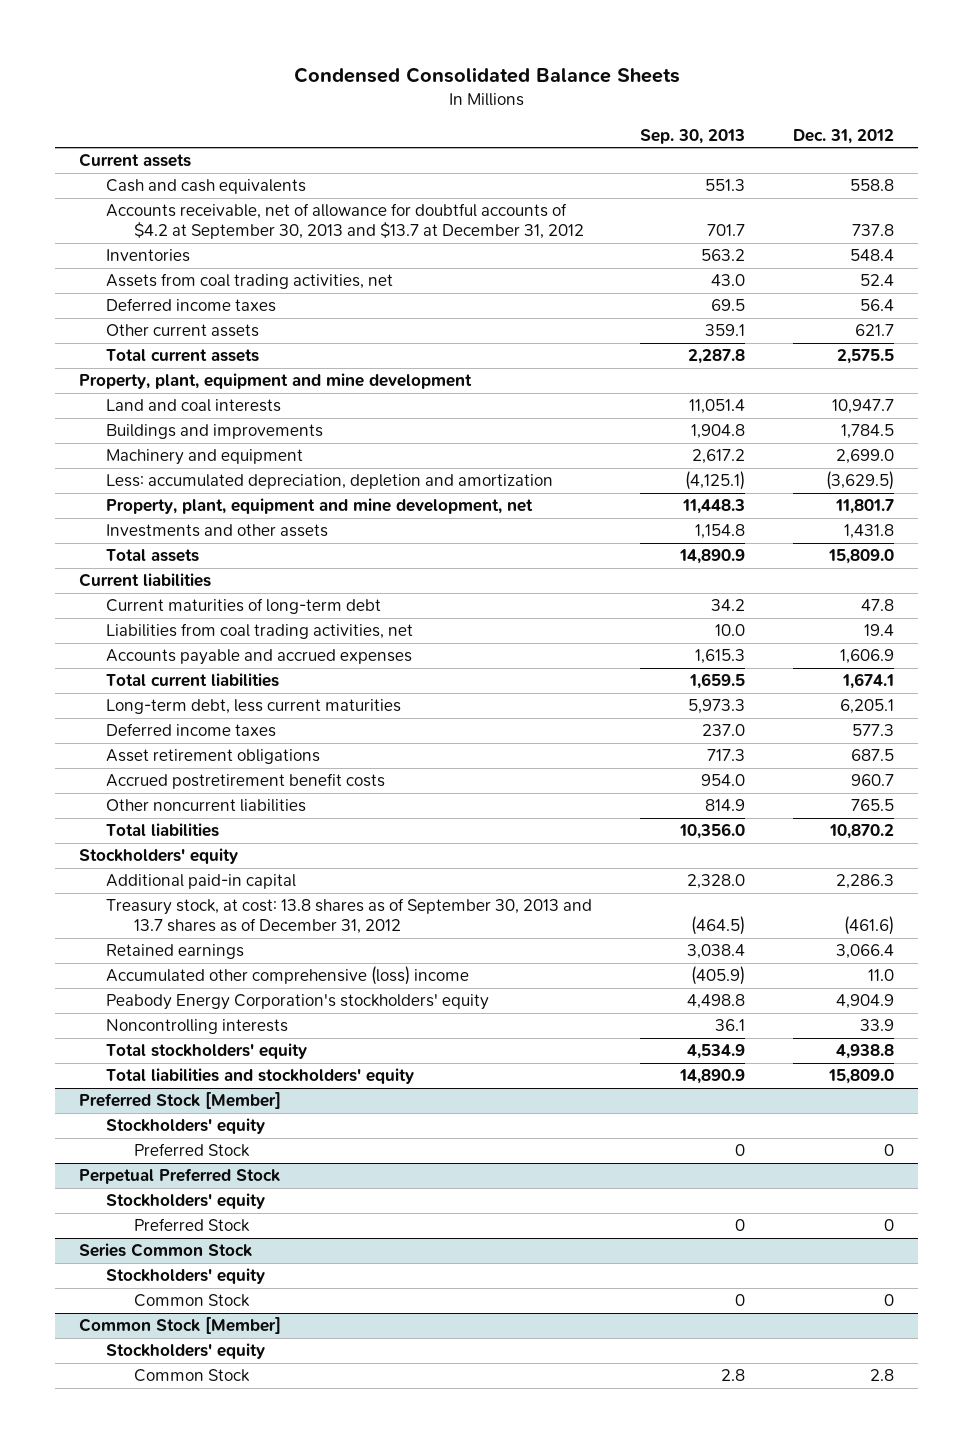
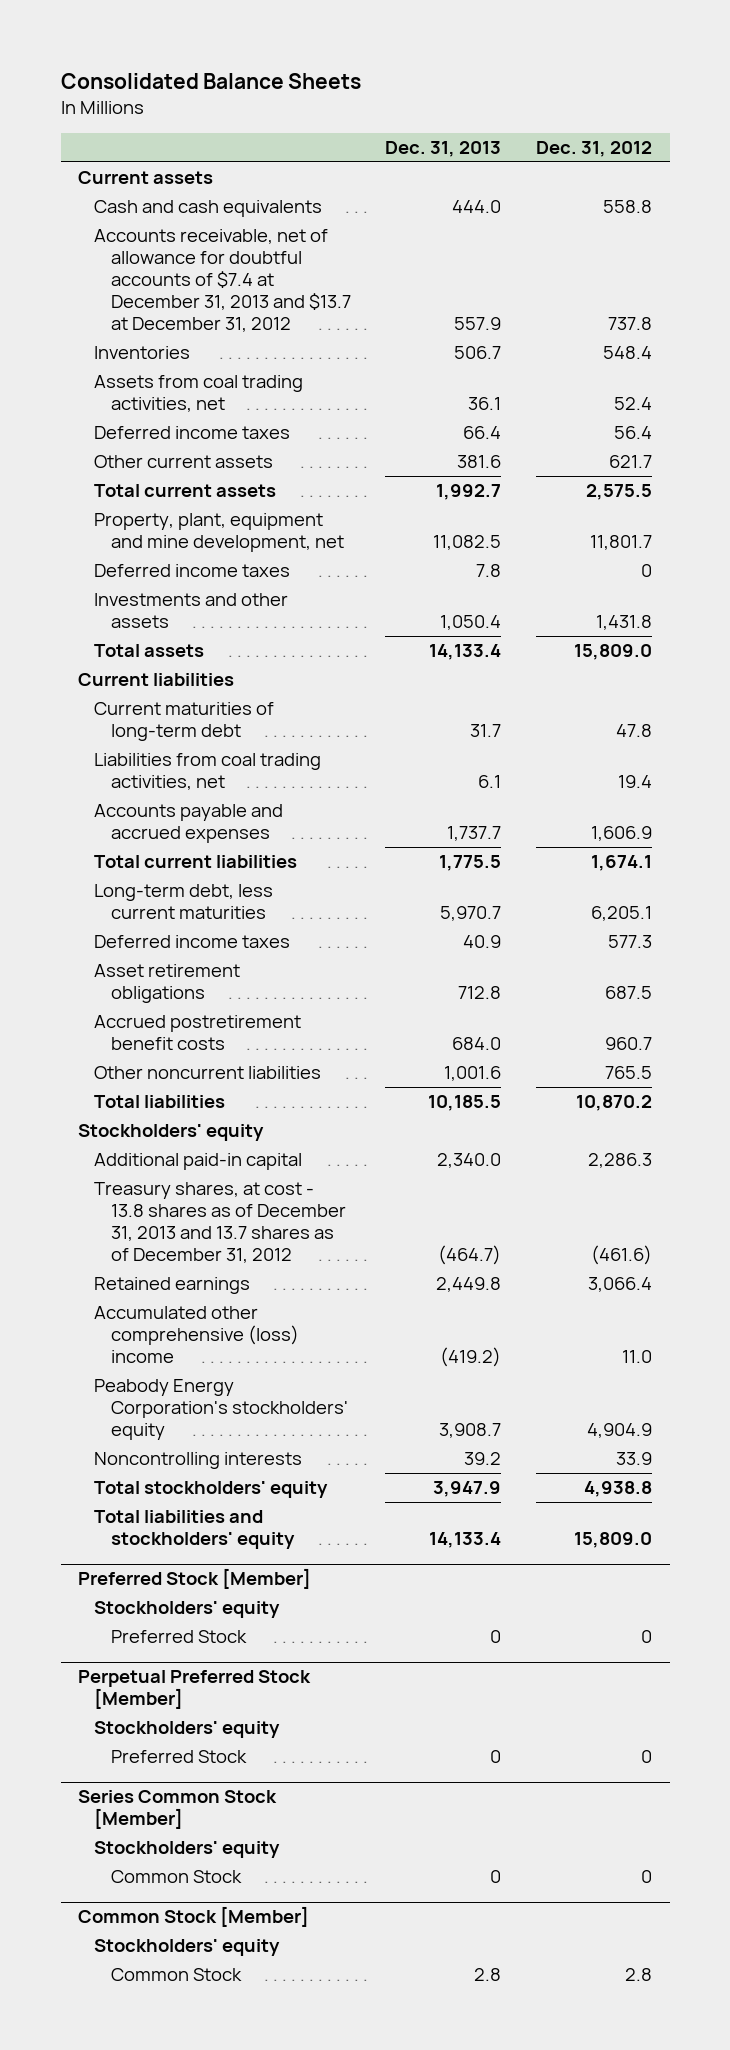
- Condensed Consolidated Balance Sheets
+ Consolidated Balance Sheets
- | Sep. 30, 2013 | Dec. 31, 2012
+ | Dec. 31, 2013 | Dec. 31, 2012
- Accounts receivable, net of allowance for doubtful accounts of $4.2 at September 30, 2013 and $13.7 at December 31, 2012 | 701.7 | 737.8
+ Accounts receivable, net of allowance for doubtful accounts of $7.4 at December 31, 2013 and $13.7 at December 31, 2012 | 557.9 | 737.8
- Property, plant, equipment and mine development
- Land and coal interests | 11,051.4 | 10,947.7
- Buildings and improvements | 1,904.8 | 1,784.5
- Machinery and equipment | 2,617.2 | 2,699.0
- Less: accumulated depreciation, depletion and amortization | (4,125.1) | (3,629.5)
+ Deferred income taxes | 7.8 | 0
- Treasury stock, at cost: 13.8 shares as of September 30, 2013 and 13.7 shares as of December 31, 2012 | (464.5) | (461.6)
+ Treasury shares, at cost - 13.8 shares as of December 31, 2013 and 13.7 shares as of December 31, 2012 | (464.7) | (461.6)
- Perpetual Preferred Stock
+ Perpetual Preferred Stock [Member]
- Series Common Stock
+ Series Common Stock [Member]

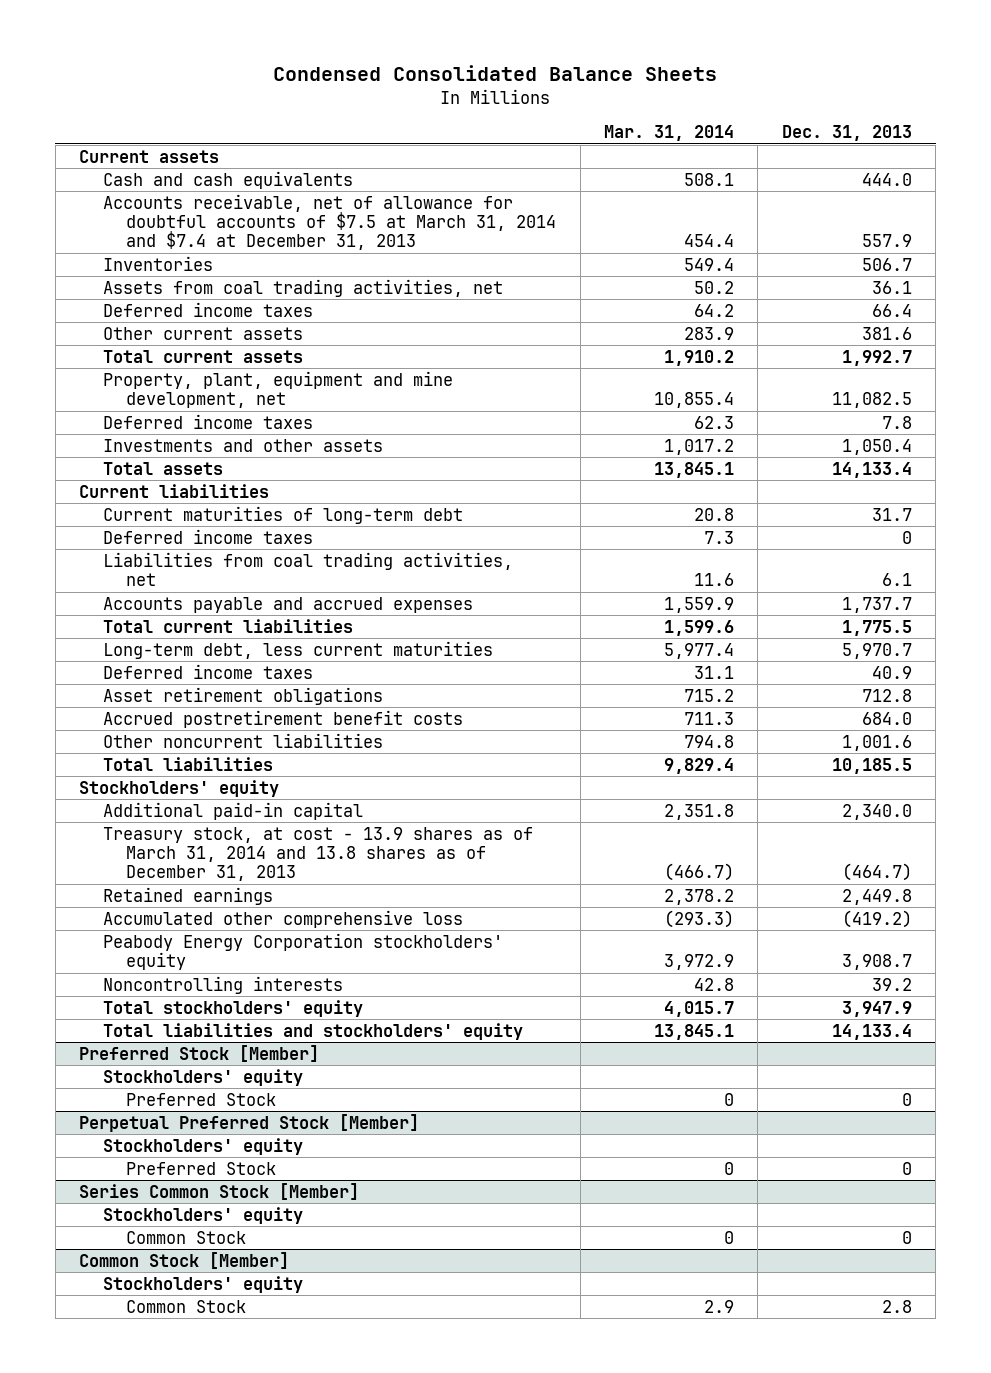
- Consolidated Balance Sheets
+ Condensed Consolidated Balance Sheets
- | Dec. 31, 2013 | Dec. 31, 2012
+ | Mar. 31, 2014 | Dec. 31, 2013
- Accounts receivable, net of allowance for doubtful accounts of $7.4 at December 31, 2013 and $13.7 at December 31, 2012 | 557.9 | 737.8
+ Accounts receivable, net of allowance for doubtful accounts of $7.5 at March 31, 2014 and $7.4 at December 31, 2013 | 454.4 | 557.9
+ Deferred income taxes | 7.3 | 0
- Treasury shares, at cost - 13.8 shares as of December 31, 2013 and 13.7 shares as of December 31, 2012 | (464.7) | (461.6)
+ Treasury stock, at cost - 13.9 shares as of March 31, 2014 and 13.8 shares as of December 31, 2013 | (466.7) | (464.7)
- Accumulated other comprehensive (loss) income | (419.2) | 11.0
- Peabody Energy Corporation's stockholders' equity | 3,908.7 | 4,904.9
+ Accumulated other comprehensive loss | (293.3) | (419.2)
+ Peabody Energy Corporation stockholders' equity | 3,972.9 | 3,908.7

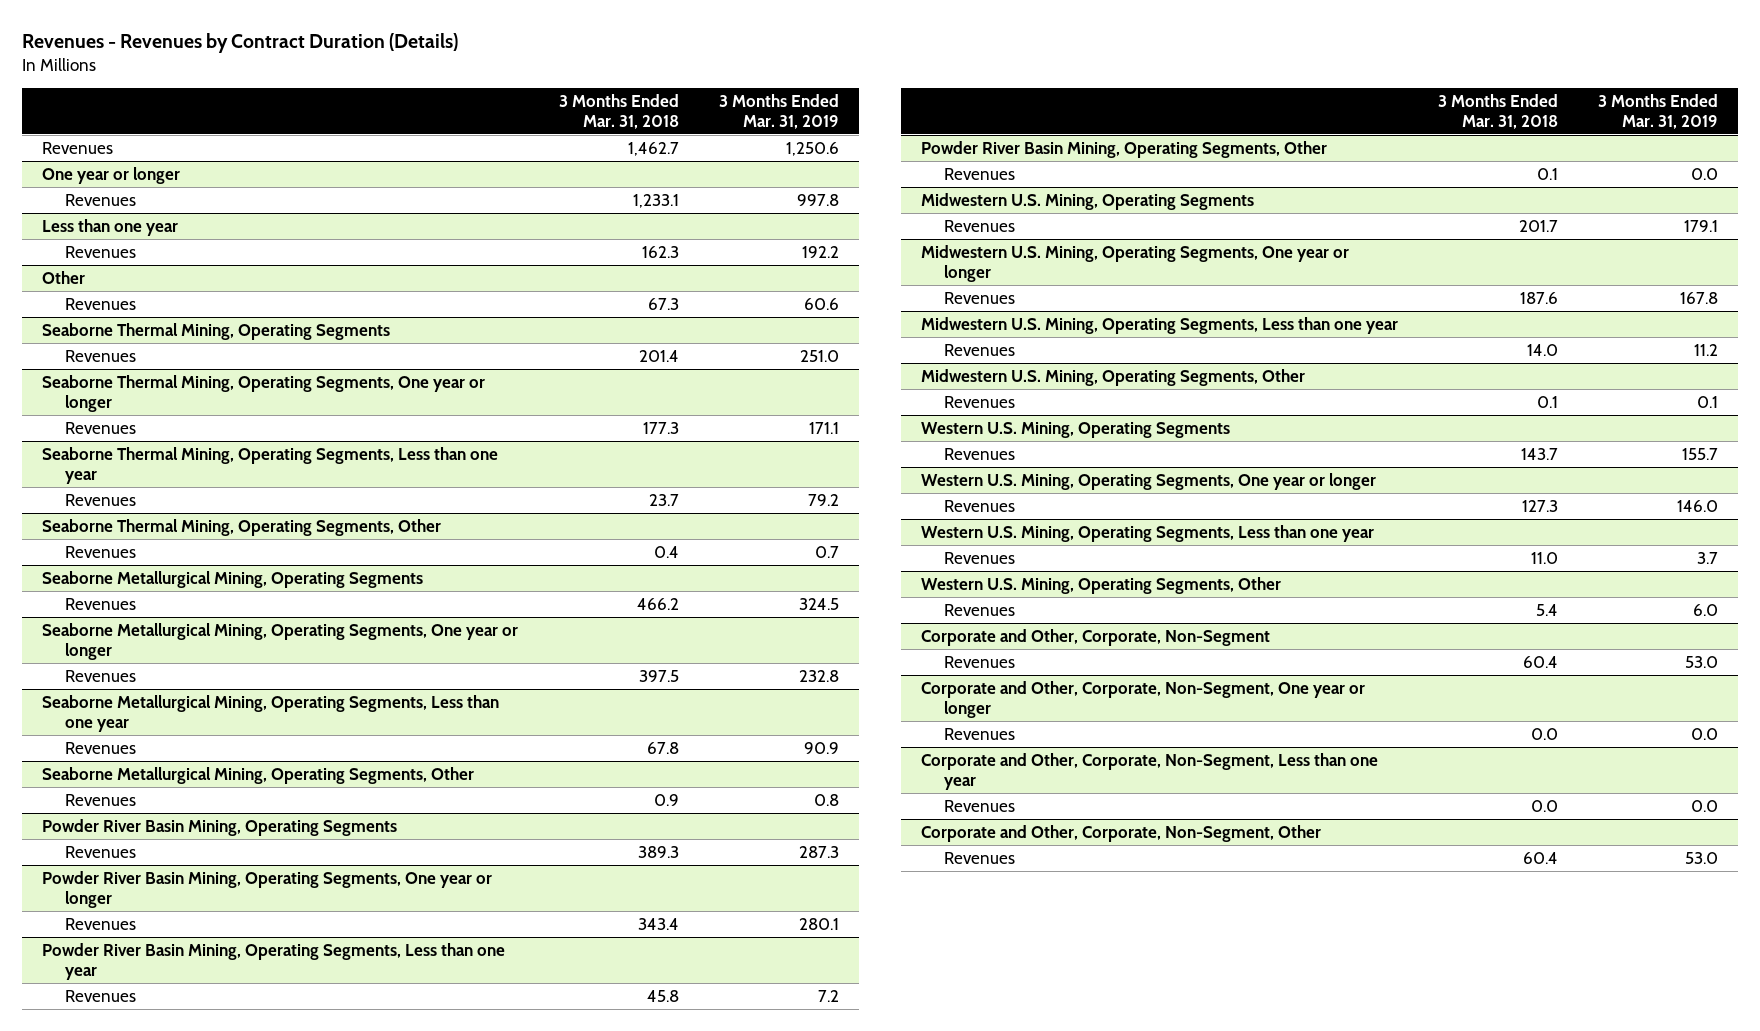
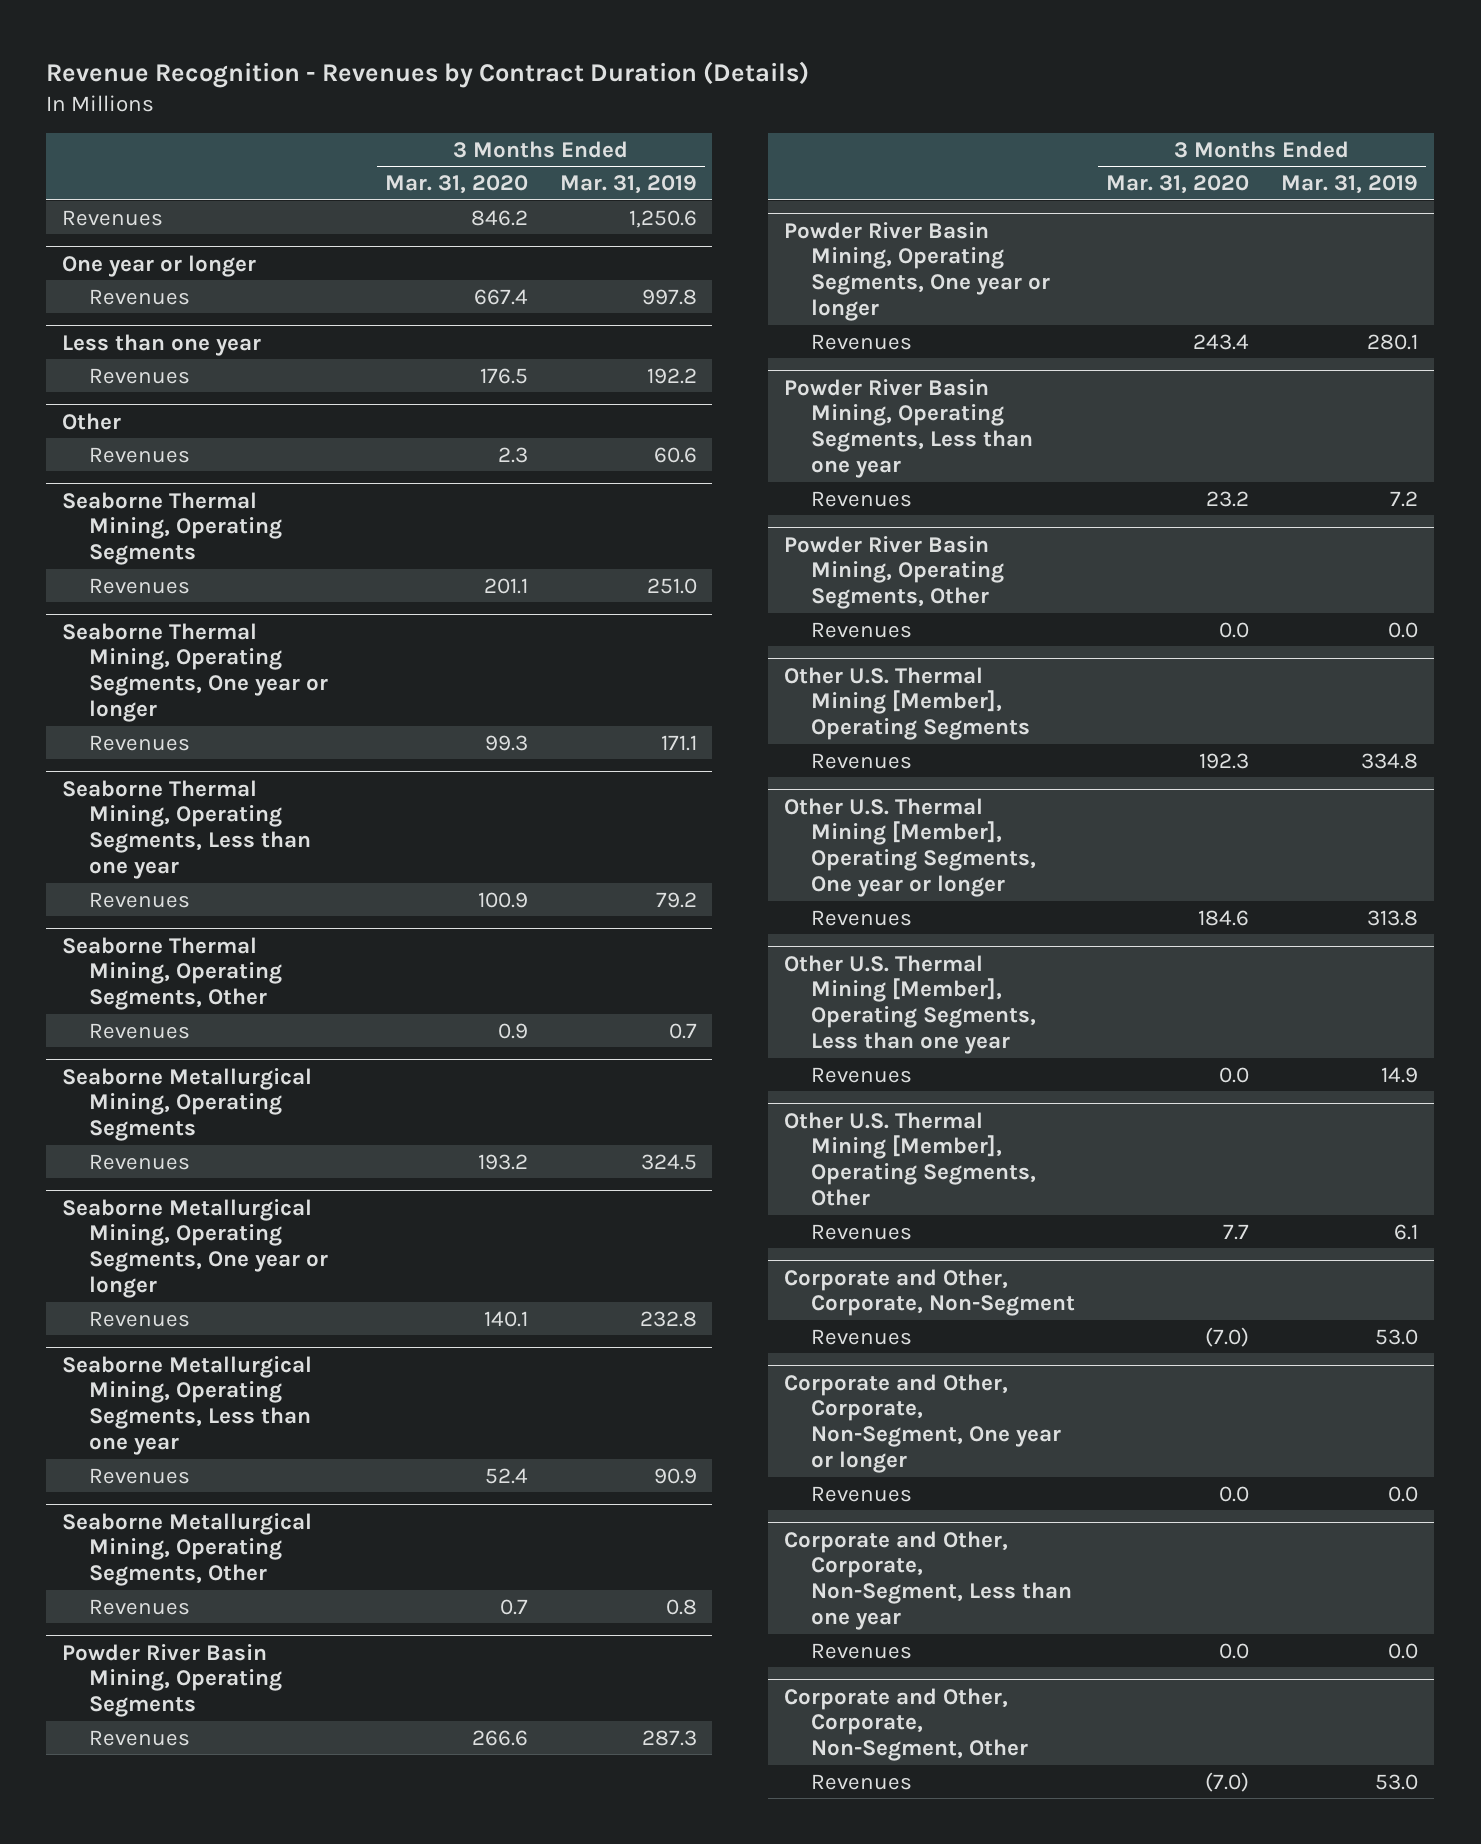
- Revenues - Revenues by Contract Duration (Details)
+ Revenue Recognition - Revenues by Contract Duration (Details)
- | 3 Months Ended Mar. 31, 2018 | 3 Months Ended Mar. 31, 2019
+ | 3 Months Ended Mar. 31, 2020 | 3 Months Ended Mar. 31, 2019
- Midwestern U.S. Mining, Operating Segments
- Revenues | 201.7 | 179.1
- Midwestern U.S. Mining, Operating Segments, One year or longer
- Revenues | 187.6 | 167.8
- Midwestern U.S. Mining, Operating Segments, Less than one year
- Revenues | 14.0 | 11.2
- Midwestern U.S. Mining, Operating Segments, Other
- Revenues | 0.1 | 0.1
- Western U.S. Mining, Operating Segments
- Revenues | 143.7 | 155.7
- Western U.S. Mining, Operating Segments, One year or longer
- Revenues | 127.3 | 146.0
- Western U.S. Mining, Operating Segments, Less than one year
- Revenues | 11.0 | 3.7
- Western U.S. Mining, Operating Segments, Other
- Revenues | 5.4 | 6.0
+ Other U.S. Thermal Mining [Member], Operating Segments
+ Revenues | 192.3 | 334.8
+ Other U.S. Thermal Mining [Member], Operating Segments, One year or longer
+ Revenues | 184.6 | 313.8
+ Other U.S. Thermal Mining [Member], Operating Segments, Less than one year
+ Revenues | 0.0 | 14.9
+ Other U.S. Thermal Mining [Member], Operating Segments, Other
+ Revenues | 7.7 | 6.1

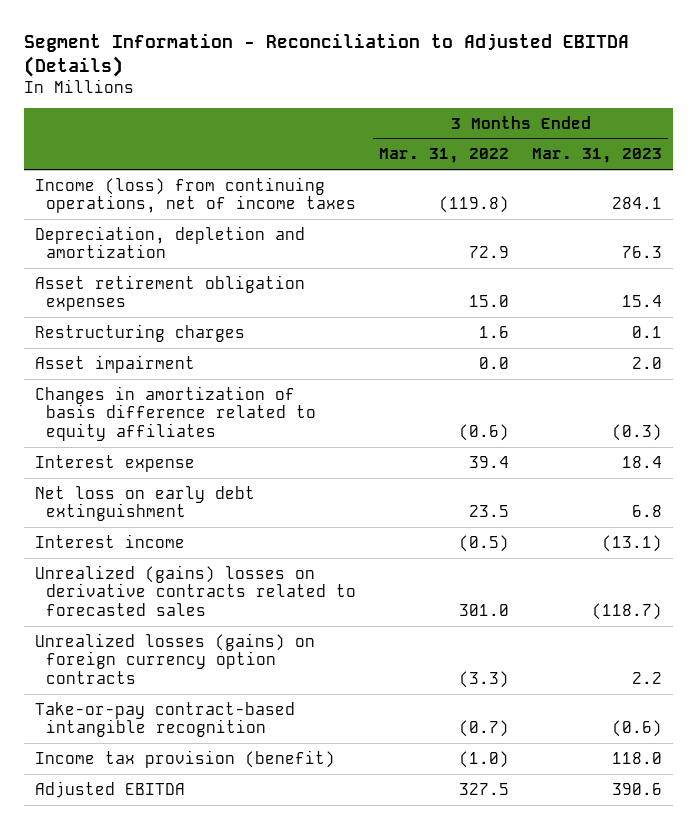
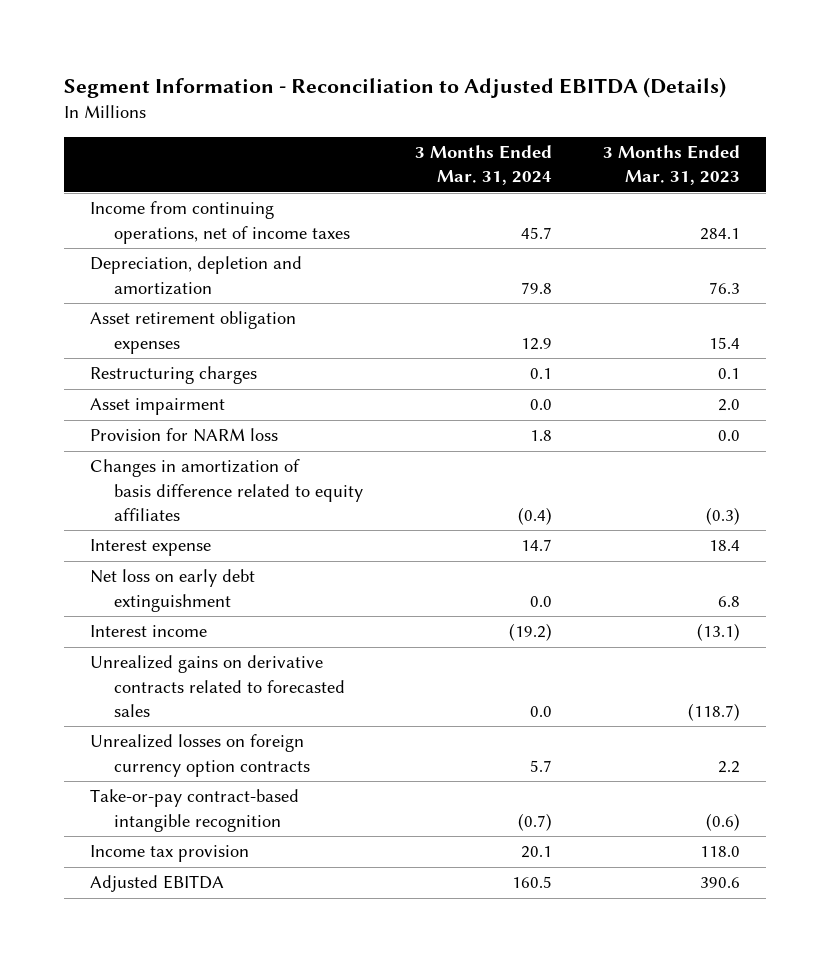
- | 3 Months Ended Mar. 31, 2022 | 3 Months Ended Mar. 31, 2023
+ | 3 Months Ended Mar. 31, 2024 | 3 Months Ended Mar. 31, 2023
- Income (loss) from continuing operations, net of income taxes | (119.8) | 284.1
+ Income from continuing operations, net of income taxes | 45.7 | 284.1
+ Provision for NARM loss | 1.8 | 0.0
- Unrealized (gains) losses on derivative contracts related to forecasted sales | 301.0 | (118.7)
- Unrealized losses (gains) on foreign currency option contracts | (3.3) | 2.2
+ Unrealized gains on derivative contracts related to forecasted sales | 0.0 | (118.7)
+ Unrealized losses on foreign currency option contracts | 5.7 | 2.2
- Income tax provision (benefit) | (1.0) | 118.0
+ Income tax provision | 20.1 | 118.0

